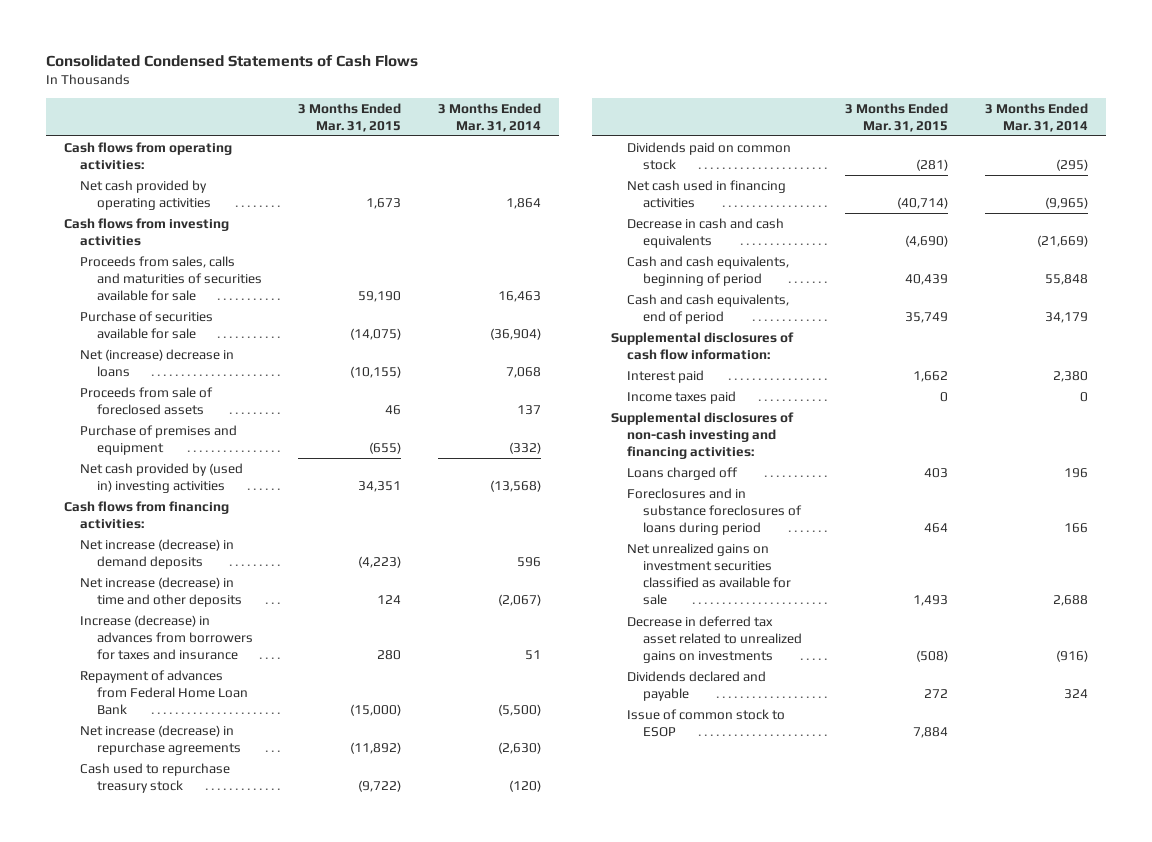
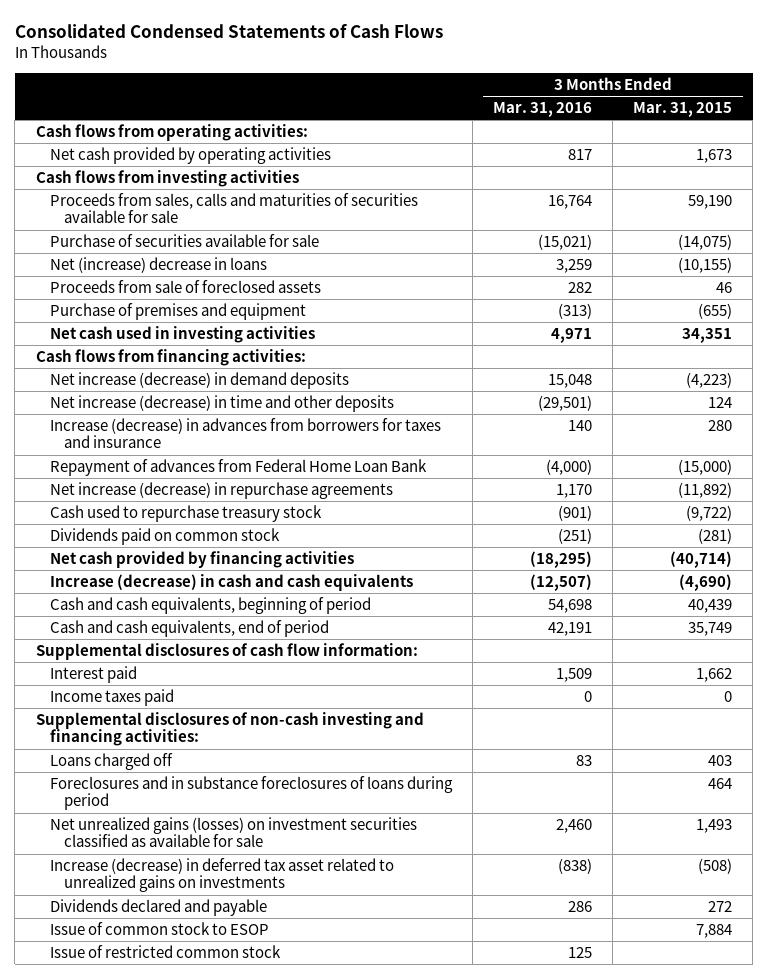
- | 3 Months Ended Mar. 31, 2015 | 3 Months Ended Mar. 31, 2014
+ | 3 Months Ended Mar. 31, 2016 | 3 Months Ended Mar. 31, 2015
- Net cash provided by (used in) investing activities | 34,351 | (13,568)
+ Net cash used in investing activities | 4,971 | 34,351
- Net cash used in financing activities | (40,714) | (9,965)
- Decrease in cash and cash equivalents | (4,690) | (21,669)
+ Net cash provided by financing activities | (18,295) | (40,714)
+ Increase (decrease) in cash and cash equivalents | (12,507) | (4,690)
- Net unrealized gains on investment securities classified as available for sale | 1,493 | 2,688
- Decrease in deferred tax asset related to unrealized gains on investments | (508) | (916)
+ Net unrealized gains (losses) on investment securities classified as available for sale | 2,460 | 1,493
+ Increase (decrease) in deferred tax asset related to unrealized gains on investments | (838) | (508)
+ Issue of restricted common stock | 125 |

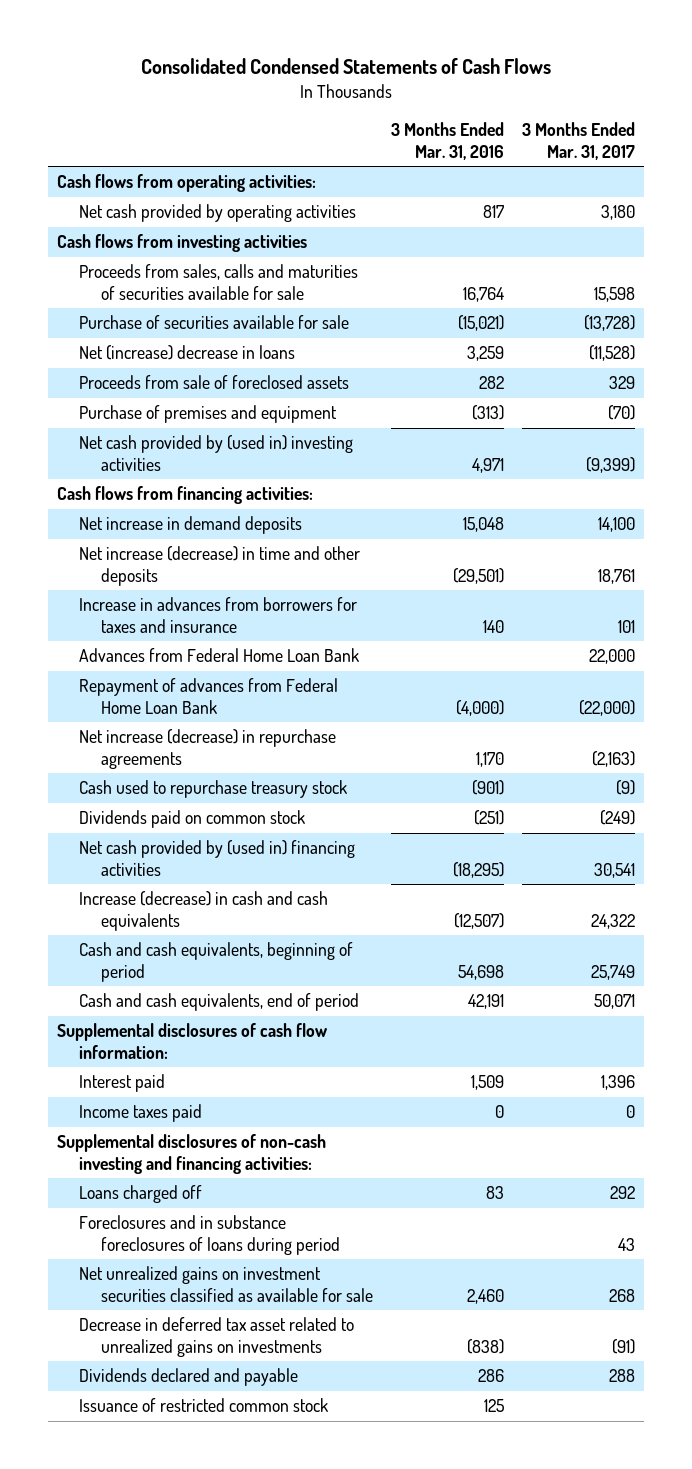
- | 3 Months Ended Mar. 31, 2016 | 3 Months Ended Mar. 31, 2015
+ | 3 Months Ended Mar. 31, 2016 | 3 Months Ended Mar. 31, 2017
- Net cash used in investing activities | 4,971 | 34,351
+ Net cash provided by (used in) investing activities | 4,971 | (9,399)
- Net increase (decrease) in demand deposits | 15,048 | (4,223)
+ Net increase in demand deposits | 15,048 | 14,100
- Increase (decrease) in advances from borrowers for taxes and insurance | 140 | 280
+ Increase in advances from borrowers for taxes and insurance | 140 | 101
+ Advances from Federal Home Loan Bank | | 22,000
- Net cash provided by financing activities | (18,295) | (40,714)
+ Net cash provided by (used in) financing activities | (18,295) | 30,541
- Net unrealized gains (losses) on investment securities classified as available for sale | 2,460 | 1,493
- Increase (decrease) in deferred tax asset related to unrealized gains on investments | (838) | (508)
+ Net unrealized gains on investment securities classified as available for sale | 2,460 | 268
+ Decrease in deferred tax asset related to unrealized gains on investments | (838) | (91)
- Issue of common stock to ESOP | | 7,884
- Issue of restricted common stock | 125 |
+ Issuance of restricted common stock | 125 |

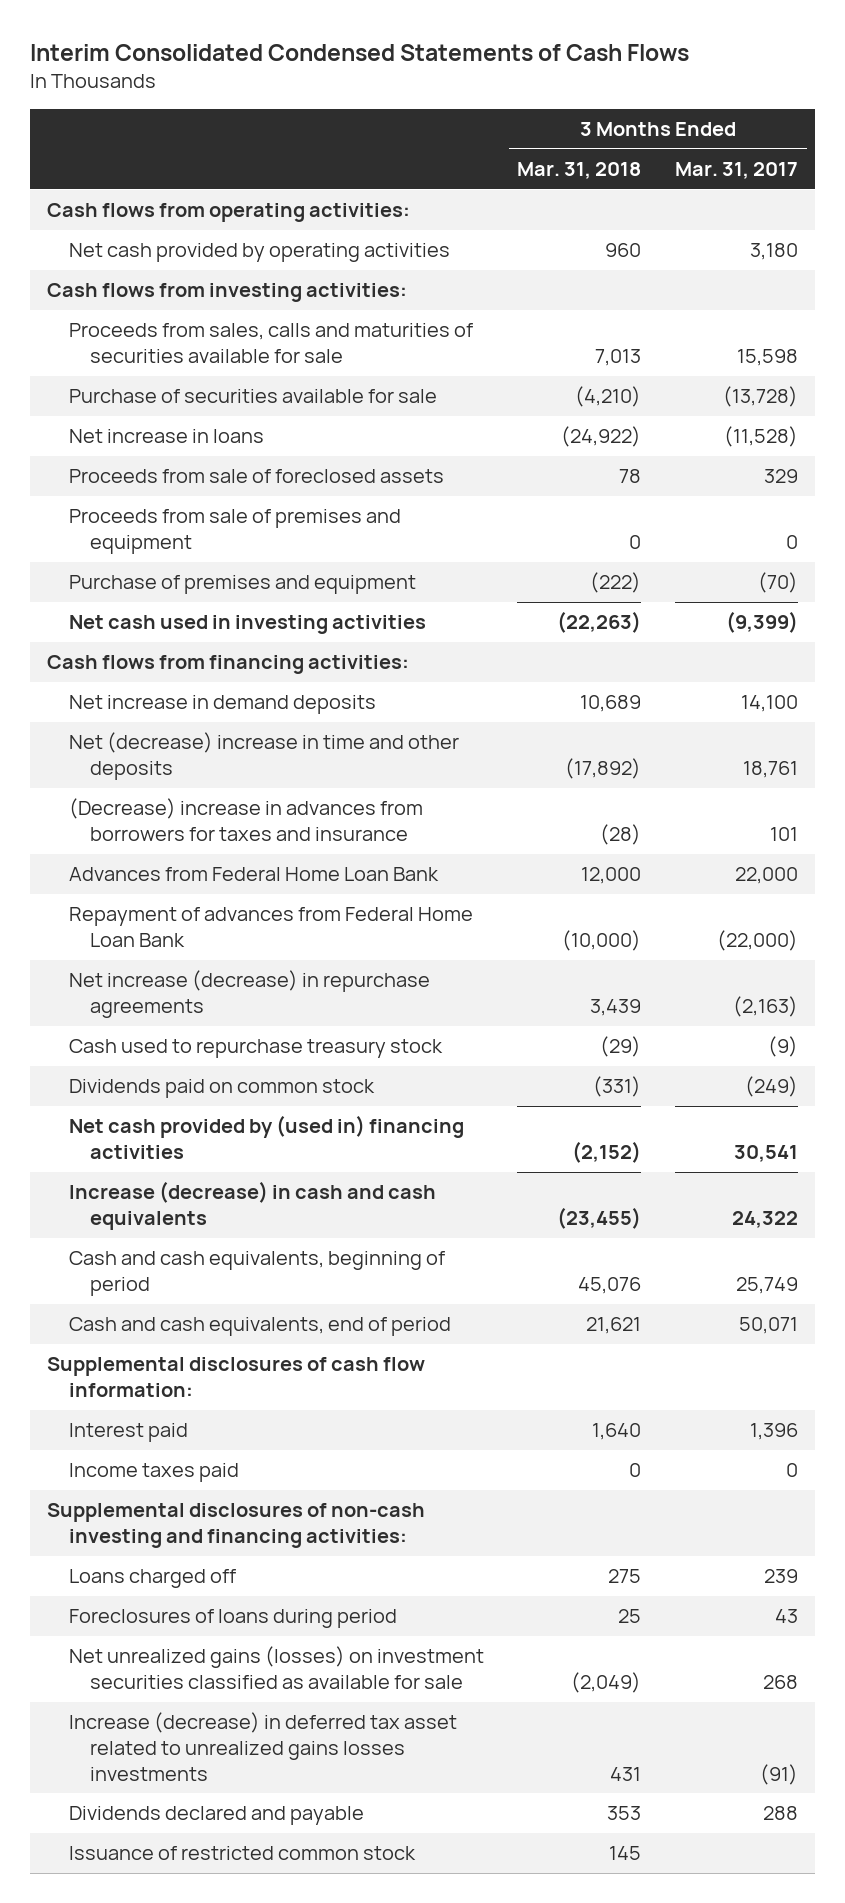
- Consolidated Condensed Statements of Cash Flows
+ Interim Consolidated Condensed Statements of Cash Flows
- | 3 Months Ended Mar. 31, 2016 | 3 Months Ended Mar. 31, 2017
+ | 3 Months Ended Mar. 31, 2018 | 3 Months Ended Mar. 31, 2017
- Cash flows from investing activities
+ Cash flows from investing activities:
- Net (increase) decrease in loans | 3,259 | (11,528)
+ Net increase in loans | (24,922) | (11,528)
+ Proceeds from sale of premises and equipment | 0 | 0
- Net cash provided by (used in) investing activities | 4,971 | (9,399)
+ Net cash used in investing activities | (22,263) | (9,399)
- Net increase (decrease) in time and other deposits | (29,501) | 18,761
- Increase in advances from borrowers for taxes and insurance | 140 | 101
+ Net (decrease) increase in time and other deposits | (17,892) | 18,761
+ (Decrease) increase in advances from borrowers for taxes and insurance | (28) | 101
- Loans charged off | 83 | 292
- Foreclosures and in substance foreclosures of loans during period | | 43
- Net unrealized gains on investment securities classified as available for sale | 2,460 | 268
- Decrease in deferred tax asset related to unrealized gains on investments | (838) | (91)
+ Loans charged off | 275 | 239
+ Foreclosures of loans during period | 25 | 43
+ Net unrealized gains (losses) on investment securities classified as available for sale | (2,049) | 268
+ Increase (decrease) in deferred tax asset related to unrealized gains losses investments | 431 | (91)

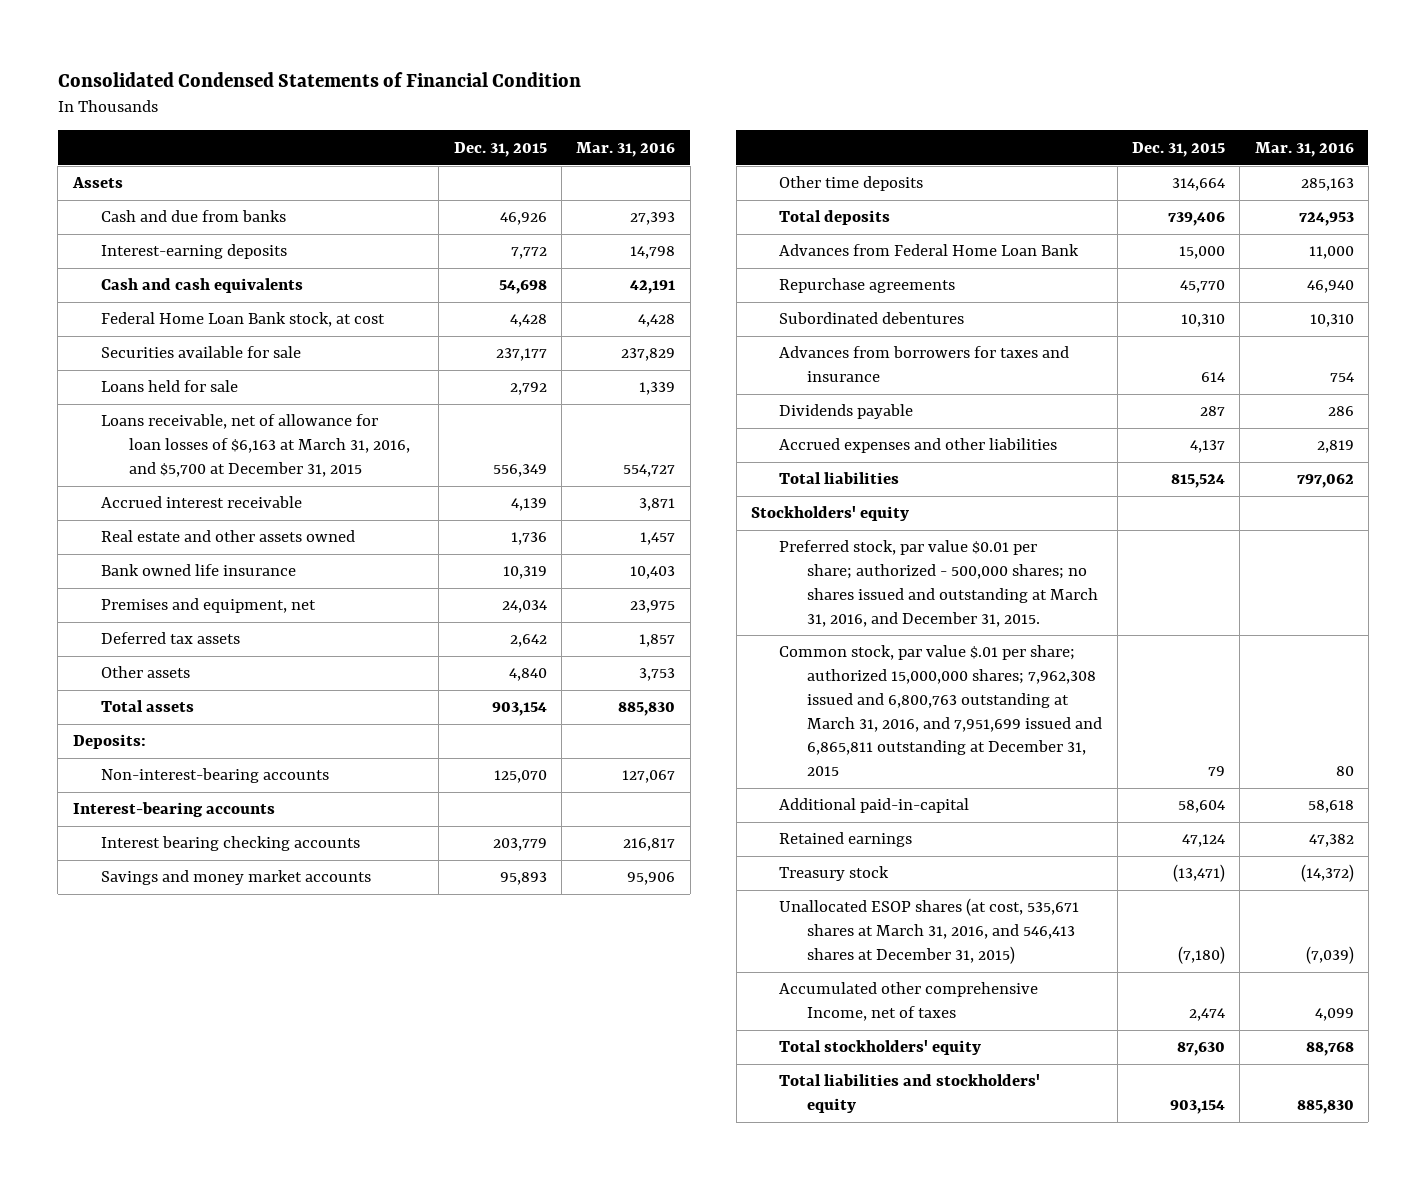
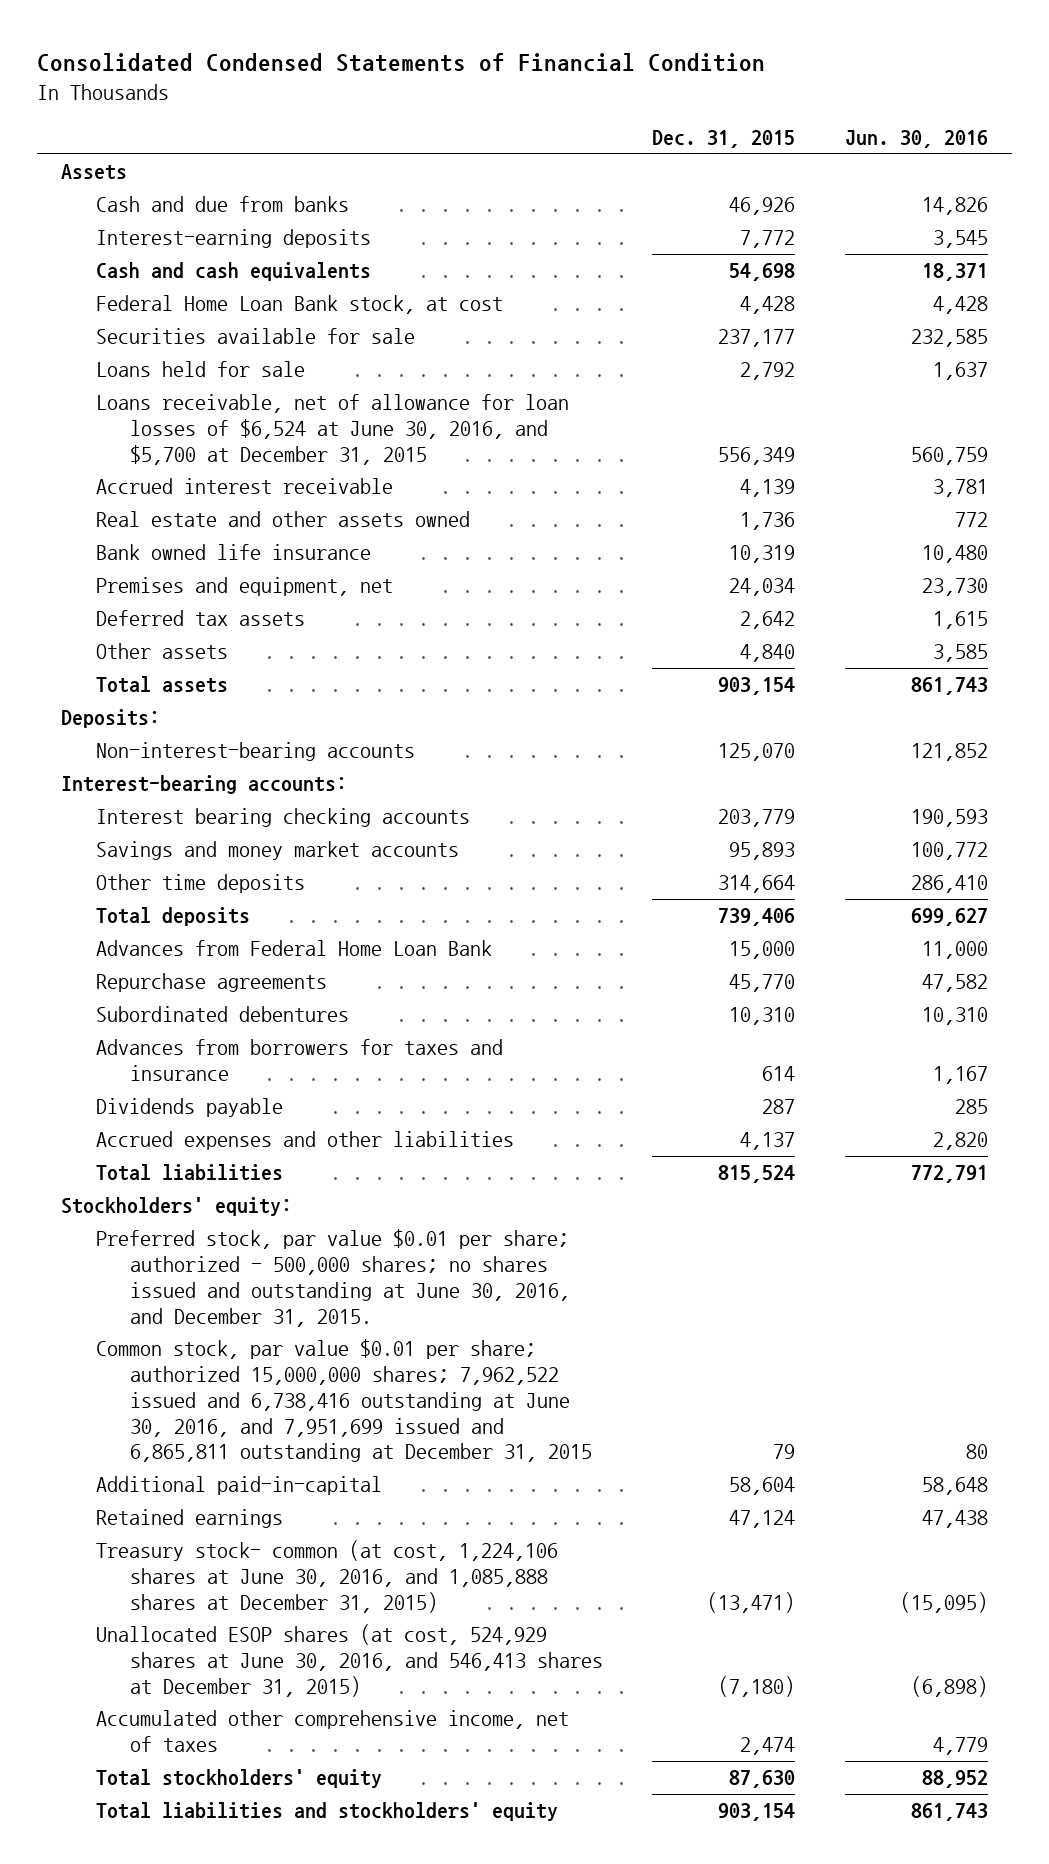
- | Dec. 31, 2015 | Mar. 31, 2016
+ | Dec. 31, 2015 | Jun. 30, 2016
- Loans receivable, net of allowance for loan losses of $6,163 at March 31, 2016, and $5,700 at December 31, 2015 | 556,349 | 554,727
+ Loans receivable, net of allowance for loan losses of $6,524 at June 30, 2016, and $5,700 at December 31, 2015 | 556,349 | 560,759
- Interest-bearing accounts
+ Interest-bearing accounts:
- Stockholders' equity
- Preferred stock, par value $0.01 per share; authorized - 500,000 shares; no shares issued and outstanding at March 31, 2016, and December 31, 2015.
- Common stock, par value $.01 per share; authorized 15,000,000 shares; 7,962,308 issued and 6,800,763 outstanding at March 31, 2016, and 7,951,699 issued and 6,865,811 outstanding at December 31, 2015 | 79 | 80
+ Stockholders' equity:
+ Preferred stock, par value $0.01 per share; authorized - 500,000 shares; no shares issued and outstanding at June 30, 2016, and December 31, 2015.
+ Common stock, par value $0.01 per share; authorized 15,000,000 shares; 7,962,522 issued and 6,738,416 outstanding at June 30, 2016, and 7,951,699 issued and 6,865,811 outstanding at December 31, 2015 | 79 | 80
- Treasury stock | (13,471) | (14,372)
- Unallocated ESOP shares (at cost, 535,671 shares at March 31, 2016, and 546,413 shares at December 31, 2015) | (7,180) | (7,039)
- Accumulated other comprehensive Income, net of taxes | 2,474 | 4,099
+ Treasury stock- common (at cost, 1,224,106 shares at June 30, 2016, and 1,085,888 shares at December 31, 2015) | (13,471) | (15,095)
+ Unallocated ESOP shares (at cost, 524,929 shares at June 30, 2016, and 546,413 shares at December 31, 2015) | (7,180) | (6,898)
+ Accumulated other comprehensive income, net of taxes | 2,474 | 4,779

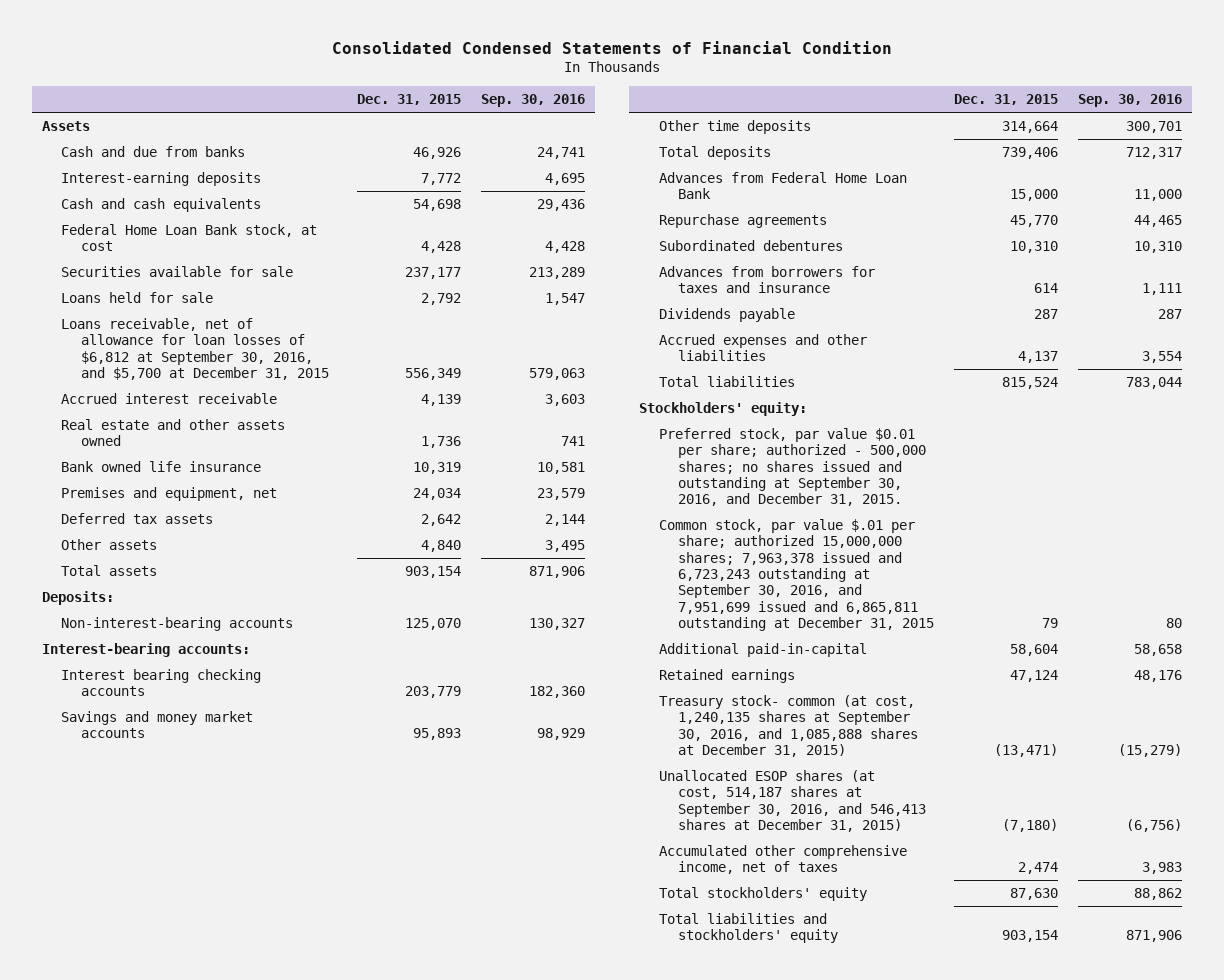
- | Dec. 31, 2015 | Jun. 30, 2016
+ | Dec. 31, 2015 | Sep. 30, 2016
- Loans receivable, net of allowance for loan losses of $6,524 at June 30, 2016, and $5,700 at December 31, 2015 | 556,349 | 560,759
+ Loans receivable, net of allowance for loan losses of $6,812 at September 30, 2016, and $5,700 at December 31, 2015 | 556,349 | 579,063
- Preferred stock, par value $0.01 per share; authorized - 500,000 shares; no shares issued and outstanding at June 30, 2016, and December 31, 2015.
- Common stock, par value $0.01 per share; authorized 15,000,000 shares; 7,962,522 issued and 6,738,416 outstanding at June 30, 2016, and 7,951,699 issued and 6,865,811 outstanding at December 31, 2015 | 79 | 80
+ Preferred stock, par value $0.01 per share; authorized - 500,000 shares; no shares issued and outstanding at September 30, 2016, and December 31, 2015.
+ Common stock, par value $.01 per share; authorized 15,000,000 shares; 7,963,378 issued and 6,723,243 outstanding at September 30, 2016, and 7,951,699 issued and 6,865,811 outstanding at December 31, 2015 | 79 | 80
- Treasury stock- common (at cost, 1,224,106 shares at June 30, 2016, and 1,085,888 shares at December 31, 2015) | (13,471) | (15,095)
- Unallocated ESOP shares (at cost, 524,929 shares at June 30, 2016, and 546,413 shares at December 31, 2015) | (7,180) | (6,898)
+ Treasury stock- common (at cost, 1,240,135 shares at September 30, 2016, and 1,085,888 shares at December 31, 2015) | (13,471) | (15,279)
+ Unallocated ESOP shares (at cost, 514,187 shares at September 30, 2016, and 546,413 shares at December 31, 2015) | (7,180) | (6,756)

